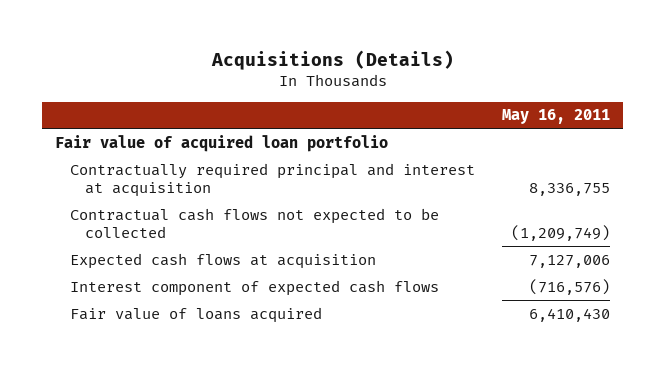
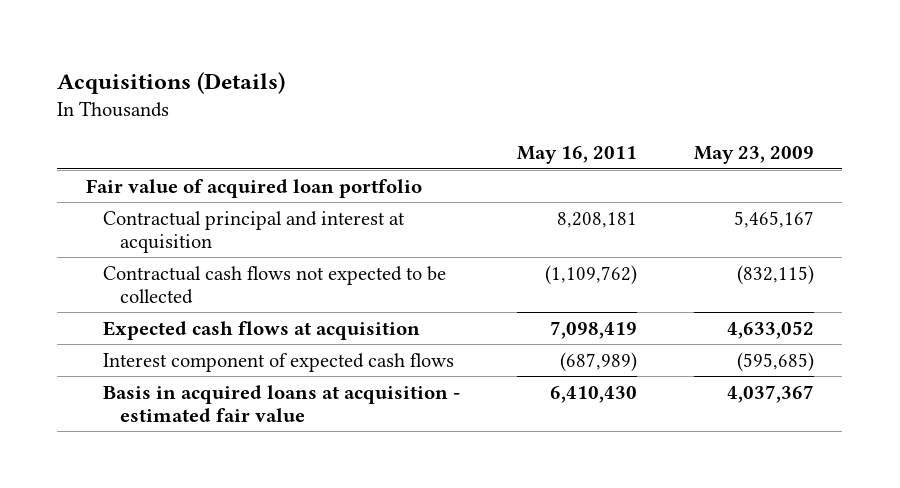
- | May 16, 2011
+ | May 16, 2011 | May 23, 2009
- Contractually required principal and interest at acquisition | 8,336,755
- Contractual cash flows not expected to be collected | (1,209,749)
- Expected cash flows at acquisition | 7,127,006
- Interest component of expected cash flows | (716,576)
- Fair value of loans acquired | 6,410,430
+ Contractual principal and interest at acquisition | 8,208,181 | 5,465,167
+ Contractual cash flows not expected to be collected | (1,109,762) | (832,115)
+ Expected cash flows at acquisition | 7,098,419 | 4,633,052
+ Interest component of expected cash flows | (687,989) | (595,685)
+ Basis in acquired loans at acquisition - estimated fair value | 6,410,430 | 4,037,367

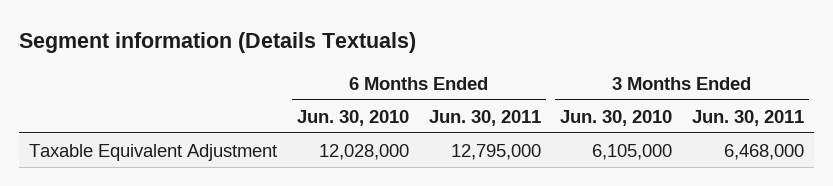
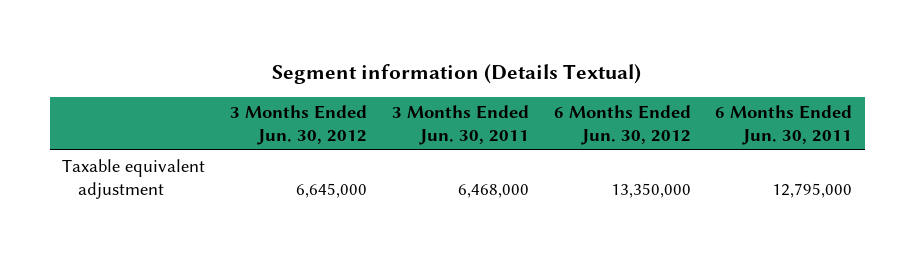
- Segment information (Details Textuals)
+ Segment information (Details Textual)
- | 6 Months Ended Jun. 30, 2010 | 6 Months Ended Jun. 30, 2011 | 3 Months Ended Jun. 30, 2010 | 3 Months Ended Jun. 30, 2011
+ | 3 Months Ended Jun. 30, 2012 | 3 Months Ended Jun. 30, 2011 | 6 Months Ended Jun. 30, 2012 | 6 Months Ended Jun. 30, 2011
- Taxable Equivalent Adjustment | 12,028,000 | 12,795,000 | 6,105,000 | 6,468,000
+ Taxable equivalent adjustment | 6,645,000 | 6,468,000 | 13,350,000 | 12,795,000

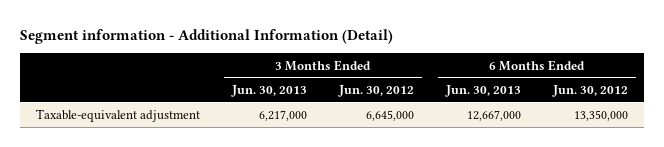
- Segment information (Details Textual)
+ Segment information - Additional Information (Detail)
- | 3 Months Ended Jun. 30, 2012 | 3 Months Ended Jun. 30, 2011 | 6 Months Ended Jun. 30, 2012 | 6 Months Ended Jun. 30, 2011
+ | 3 Months Ended Jun. 30, 2013 | 3 Months Ended Jun. 30, 2012 | 6 Months Ended Jun. 30, 2013 | 6 Months Ended Jun. 30, 2012
- Taxable equivalent adjustment | 6,645,000 | 6,468,000 | 13,350,000 | 12,795,000
+ Taxable-equivalent adjustment | 6,217,000 | 6,645,000 | 12,667,000 | 13,350,000

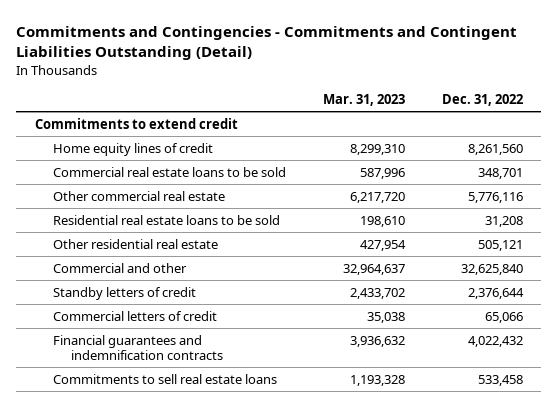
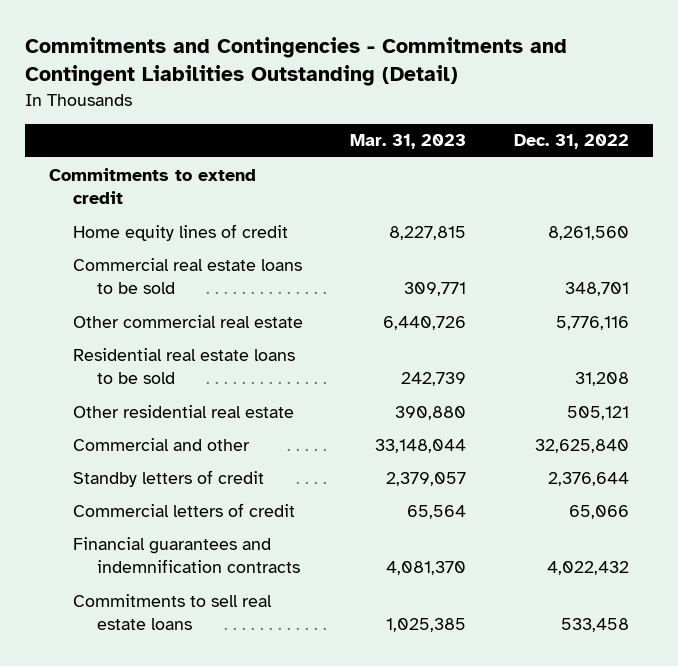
- Home equity lines of credit | 8,299,310 | 8,261,560
- Commercial real estate loans to be sold | 587,996 | 348,701
- Other commercial real estate | 6,217,720 | 5,776,116
- Residential real estate loans to be sold | 198,610 | 31,208
- Other residential real estate | 427,954 | 505,121
- Commercial and other | 32,964,637 | 32,625,840
- Standby letters of credit | 2,433,702 | 2,376,644
- Commercial letters of credit | 35,038 | 65,066
- Financial guarantees and indemnification contracts | 3,936,632 | 4,022,432
- Commitments to sell real estate loans | 1,193,328 | 533,458
+ Home equity lines of credit | 8,227,815 | 8,261,560
+ Commercial real estate loans to be sold | 309,771 | 348,701
+ Other commercial real estate | 6,440,726 | 5,776,116
+ Residential real estate loans to be sold | 242,739 | 31,208
+ Other residential real estate | 390,880 | 505,121
+ Commercial and other | 33,148,044 | 32,625,840
+ Standby letters of credit | 2,379,057 | 2,376,644
+ Commercial letters of credit | 65,564 | 65,066
+ Financial guarantees and indemnification contracts | 4,081,370 | 4,022,432
+ Commitments to sell real estate loans | 1,025,385 | 533,458

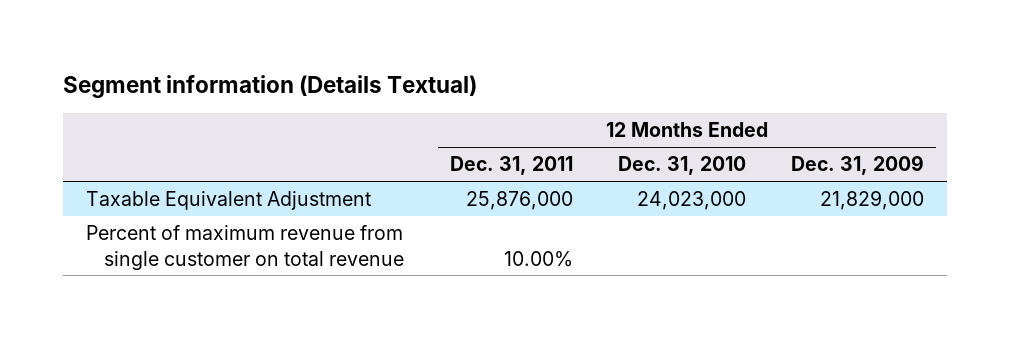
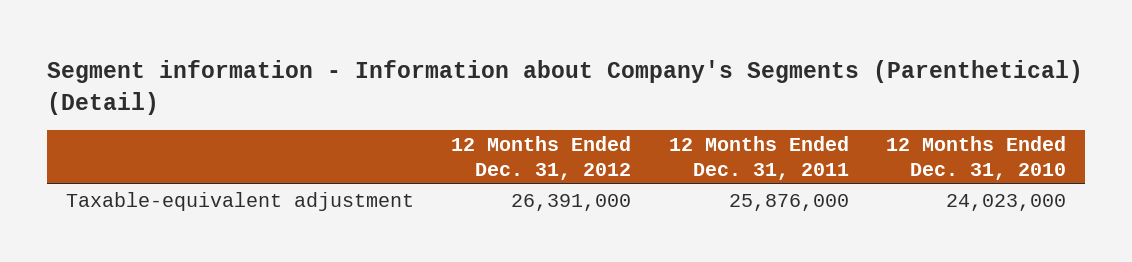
- Segment information (Details Textual)
+ Segment information - Information about Company's Segments (Parenthetical) (Detail)
- | 12 Months Ended Dec. 31, 2011 | 12 Months Ended Dec. 31, 2010 | 12 Months Ended Dec. 31, 2009
+ | 12 Months Ended Dec. 31, 2012 | 12 Months Ended Dec. 31, 2011 | 12 Months Ended Dec. 31, 2010
- Taxable Equivalent Adjustment | 25,876,000 | 24,023,000 | 21,829,000
- Percent of maximum revenue from single customer on total revenue | 10.00% | |
+ Taxable-equivalent adjustment | 26,391,000 | 25,876,000 | 24,023,000

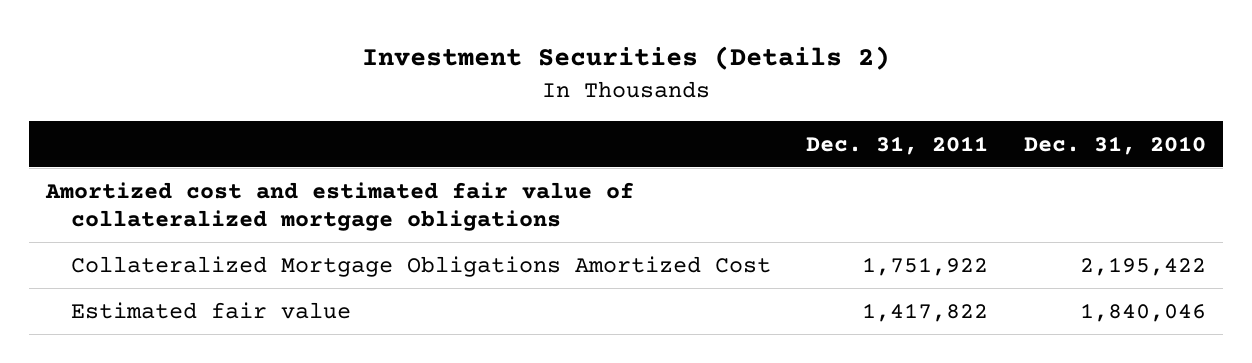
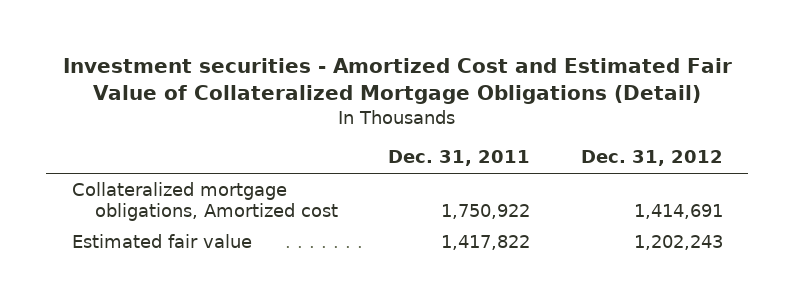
- Investment Securities (Details 2)
+ Investment securities - Amortized Cost and Estimated Fair Value of Collateralized Mortgage Obligations (Detail)
- | Dec. 31, 2011 | Dec. 31, 2010
+ | Dec. 31, 2011 | Dec. 31, 2012
- Amortized cost and estimated fair value of collateralized mortgage obligations
- Collateralized Mortgage Obligations Amortized Cost | 1,751,922 | 2,195,422
+ Collateralized mortgage obligations, Amortized cost | 1,750,922 | 1,414,691

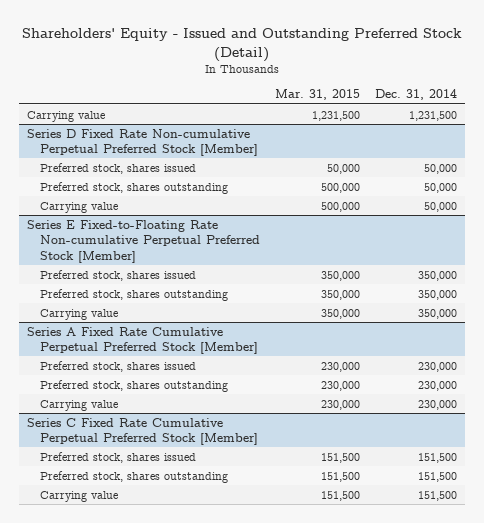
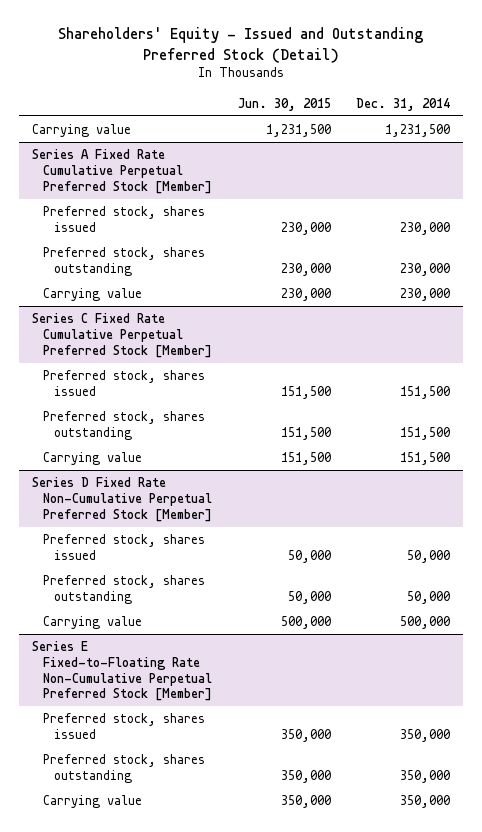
- | Mar. 31, 2015 | Dec. 31, 2014
+ | Jun. 30, 2015 | Dec. 31, 2014
- Series D Fixed Rate Non-cumulative Perpetual Preferred Stock [Member]
- Preferred stock, shares issued | 50,000 | 50,000
- Preferred stock, shares outstanding | 500,000 | 50,000
- Carrying value | 500,000 | 50,000
- Series E Fixed-to-Floating Rate Non-cumulative Perpetual Preferred Stock [Member]
- Preferred stock, shares issued | 350,000 | 350,000
- Preferred stock, shares outstanding | 350,000 | 350,000
- Carrying value | 350,000 | 350,000
+ Series D Fixed Rate Non-Cumulative Perpetual Preferred Stock [Member]
+ Preferred stock, shares issued | 50,000 | 50,000
+ Preferred stock, shares outstanding | 50,000 | 50,000
+ Carrying value | 500,000 | 500,000
+ Series E Fixed-to-Floating Rate Non-Cumulative Perpetual Preferred Stock [Member]
+ Preferred stock, shares issued | 350,000 | 350,000
+ Preferred stock, shares outstanding | 350,000 | 350,000
+ Carrying value | 350,000 | 350,000

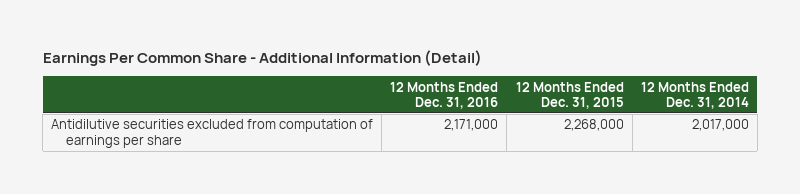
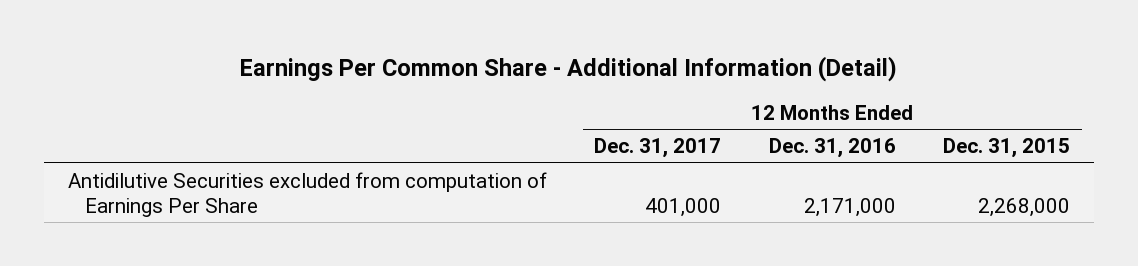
- | 12 Months Ended Dec. 31, 2016 | 12 Months Ended Dec. 31, 2015 | 12 Months Ended Dec. 31, 2014
+ | 12 Months Ended Dec. 31, 2017 | 12 Months Ended Dec. 31, 2016 | 12 Months Ended Dec. 31, 2015
- Antidilutive securities excluded from computation of earnings per share | 2,171,000 | 2,268,000 | 2,017,000
+ Antidilutive Securities excluded from computation of Earnings Per Share | 401,000 | 2,171,000 | 2,268,000

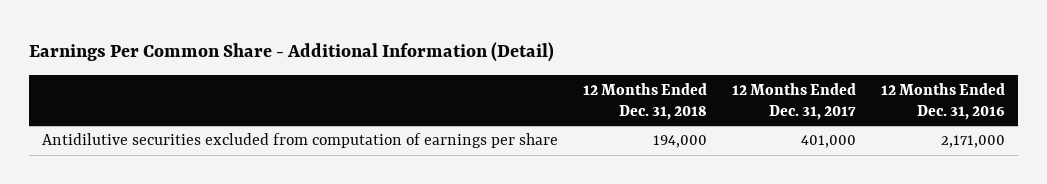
- | 12 Months Ended Dec. 31, 2017 | 12 Months Ended Dec. 31, 2016 | 12 Months Ended Dec. 31, 2015
+ | 12 Months Ended Dec. 31, 2018 | 12 Months Ended Dec. 31, 2017 | 12 Months Ended Dec. 31, 2016
- Antidilutive Securities excluded from computation of Earnings Per Share | 401,000 | 2,171,000 | 2,268,000
+ Antidilutive securities excluded from computation of earnings per share | 194,000 | 401,000 | 2,171,000

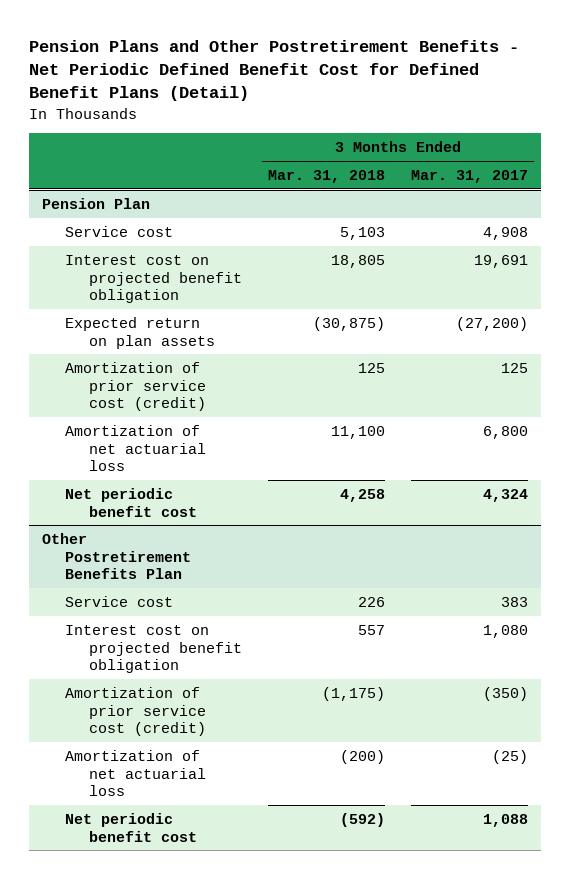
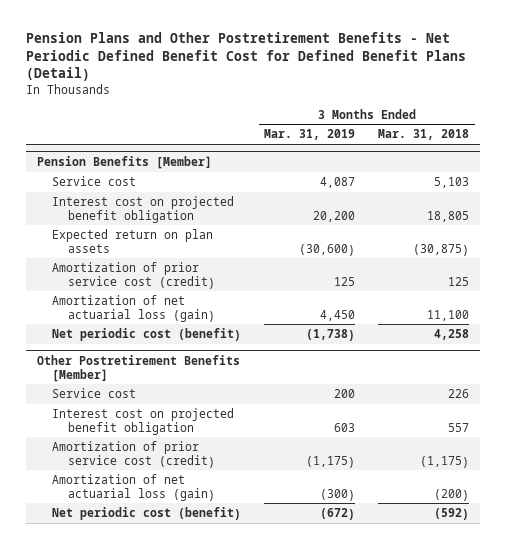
- | 3 Months Ended Mar. 31, 2018 | 3 Months Ended Mar. 31, 2017
+ | 3 Months Ended Mar. 31, 2019 | 3 Months Ended Mar. 31, 2018
- Pension Plan
+ Pension Benefits [Member]
- Amortization of net actuarial loss | 11,100 | 6,800
- Net periodic benefit cost | 4,258 | 4,324
- Other Postretirement Benefits Plan
+ Amortization of net actuarial loss (gain) | 4,450 | 11,100
+ Net periodic cost (benefit) | (1,738) | 4,258
+ Other Postretirement Benefits [Member]
- Amortization of net actuarial loss | (200) | (25)
- Net periodic benefit cost | (592) | 1,088
+ Amortization of net actuarial loss (gain) | (300) | (200)
+ Net periodic cost (benefit) | (672) | (592)

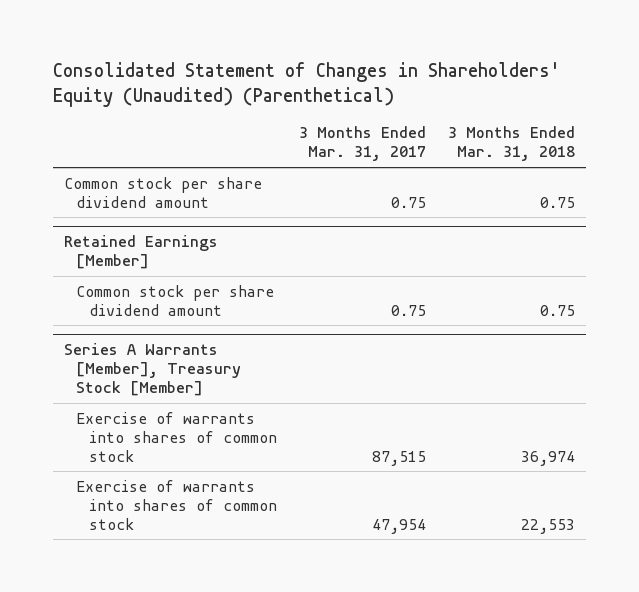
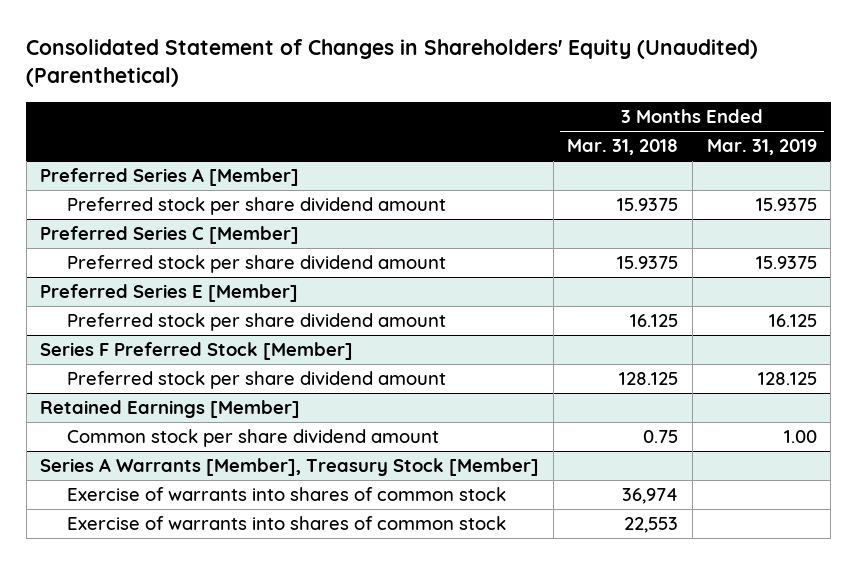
- | 3 Months Ended Mar. 31, 2017 | 3 Months Ended Mar. 31, 2018
+ | 3 Months Ended Mar. 31, 2018 | 3 Months Ended Mar. 31, 2019
- Common stock per share dividend amount | 0.75 | 0.75
+ Preferred Series A [Member]
+ Preferred stock per share dividend amount | 15.9375 | 15.9375
+ Preferred Series C [Member]
+ Preferred stock per share dividend amount | 15.9375 | 15.9375
+ Preferred Series E [Member]
+ Preferred stock per share dividend amount | 16.125 | 16.125
+ Series F Preferred Stock [Member]
+ Preferred stock per share dividend amount | 128.125 | 128.125

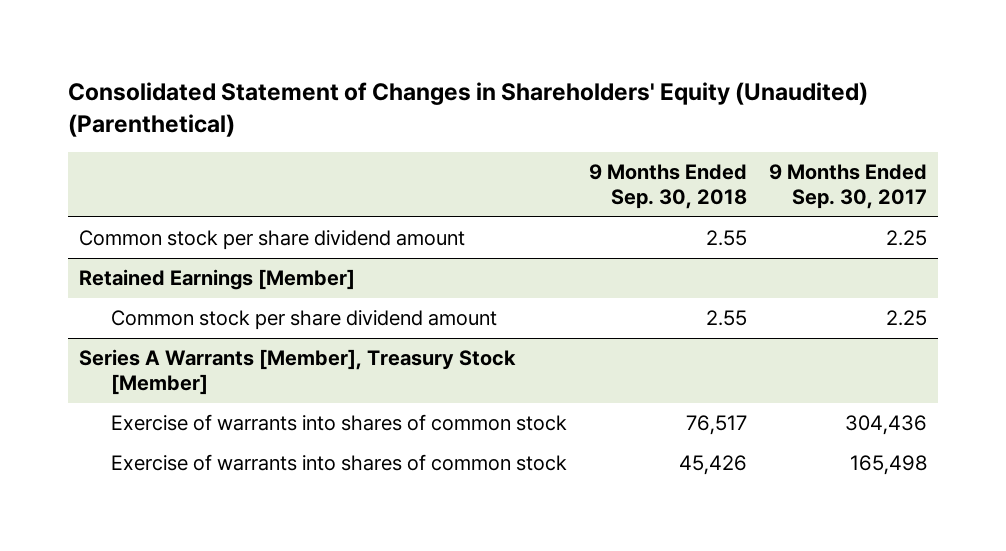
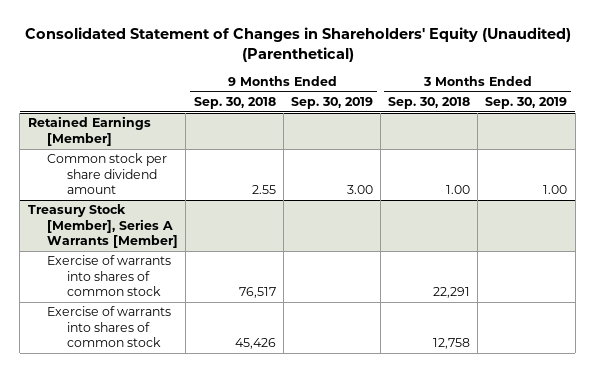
- | 9 Months Ended Sep. 30, 2018 | 9 Months Ended Sep. 30, 2017
+ | 9 Months Ended Sep. 30, 2018 | 9 Months Ended Sep. 30, 2019 | 3 Months Ended Sep. 30, 2018 | 3 Months Ended Sep. 30, 2019
- Common stock per share dividend amount | 2.55 | 2.25
- Series A Warrants [Member], Treasury Stock [Member]
+ Treasury Stock [Member], Series A Warrants [Member]

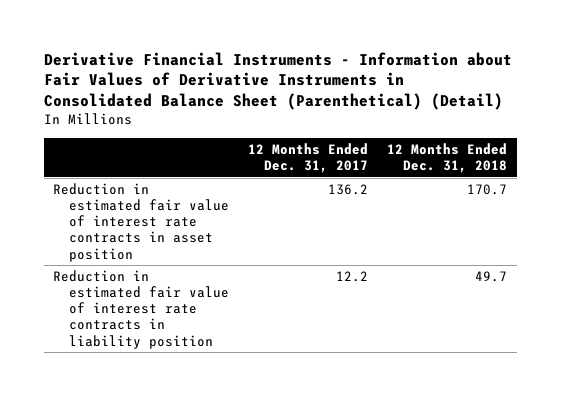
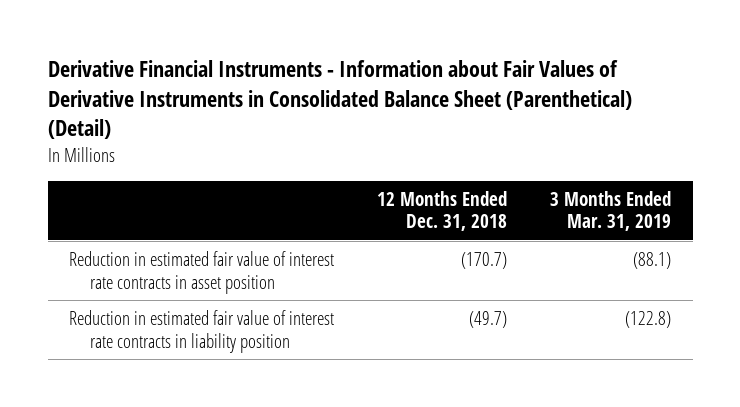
- | 12 Months Ended Dec. 31, 2017 | 12 Months Ended Dec. 31, 2018
+ | 12 Months Ended Dec. 31, 2018 | 3 Months Ended Mar. 31, 2019
- Reduction in estimated fair value of interest rate contracts in asset position | 136.2 | 170.7
- Reduction in estimated fair value of interest rate contracts in liability position | 12.2 | 49.7
+ Reduction in estimated fair value of interest rate contracts in asset position | (170.7) | (88.1)
+ Reduction in estimated fair value of interest rate contracts in liability position | (49.7) | (122.8)

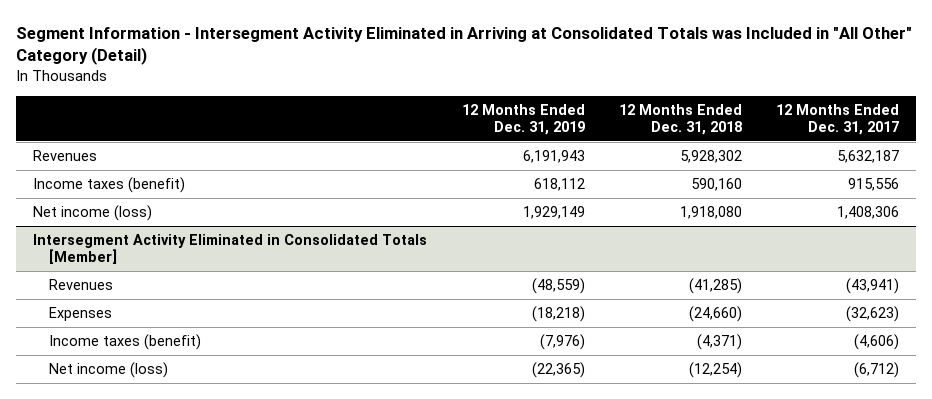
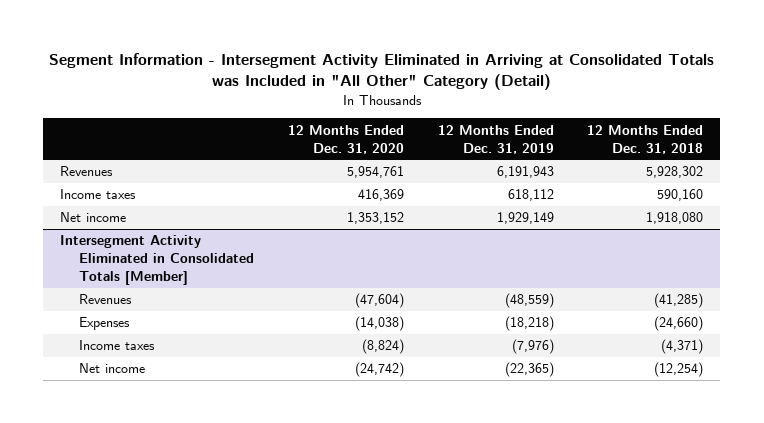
- | 12 Months Ended Dec. 31, 2019 | 12 Months Ended Dec. 31, 2018 | 12 Months Ended Dec. 31, 2017
+ | 12 Months Ended Dec. 31, 2020 | 12 Months Ended Dec. 31, 2019 | 12 Months Ended Dec. 31, 2018
- Income taxes (benefit) | 618,112 | 590,160 | 915,556
- Net income (loss) | 1,929,149 | 1,918,080 | 1,408,306
+ Income taxes | 416,369 | 618,112 | 590,160
+ Net income | 1,353,152 | 1,929,149 | 1,918,080
@ Intersegment Activity Eliminated in Consolidated Totals [Member]
- Income taxes (benefit) | (7,976) | (4,371) | (4,606)
- Net income (loss) | (22,365) | (12,254) | (6,712)
+ Income taxes | (8,824) | (7,976) | (4,371)
+ Net income | (24,742) | (22,365) | (12,254)

